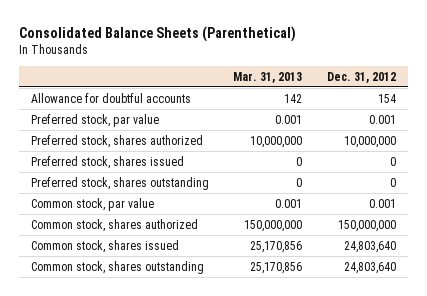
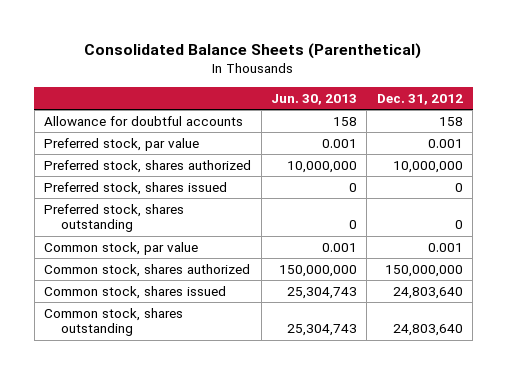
- | Mar. 31, 2013 | Dec. 31, 2012
+ | Jun. 30, 2013 | Dec. 31, 2012
- Allowance for doubtful accounts | 142 | 154
+ Allowance for doubtful accounts | 158 | 158

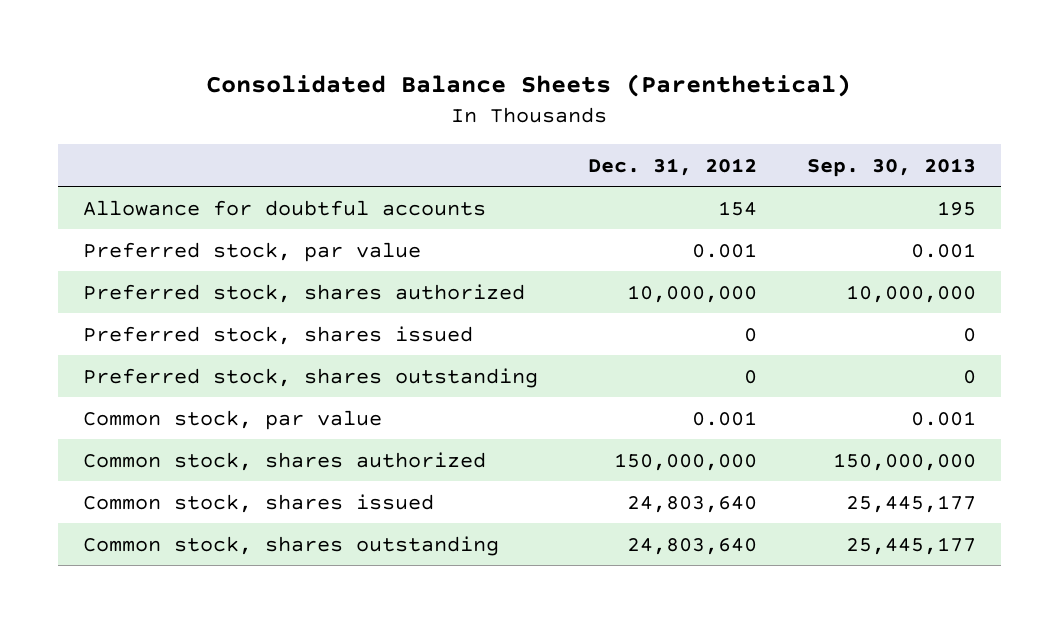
- | Jun. 30, 2013 | Dec. 31, 2012
+ | Dec. 31, 2012 | Sep. 30, 2013
- Allowance for doubtful accounts | 158 | 158
+ Allowance for doubtful accounts | 154 | 195

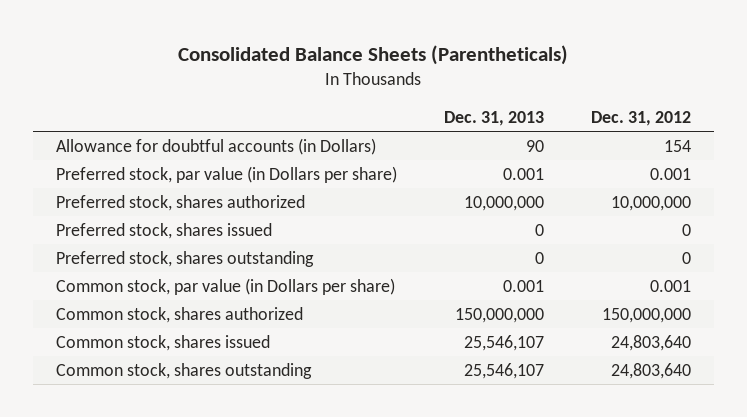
- Consolidated Balance Sheets (Parenthetical)
+ Consolidated Balance Sheets (Parentheticals)
- | Dec. 31, 2012 | Sep. 30, 2013
+ | Dec. 31, 2013 | Dec. 31, 2012
- Allowance for doubtful accounts | 154 | 195
- Preferred stock, par value | 0.001 | 0.001
+ Allowance for doubtful accounts (in Dollars) | 90 | 154
+ Preferred stock, par value (in Dollars per share) | 0.001 | 0.001
- Common stock, par value | 0.001 | 0.001
+ Common stock, par value (in Dollars per share) | 0.001 | 0.001

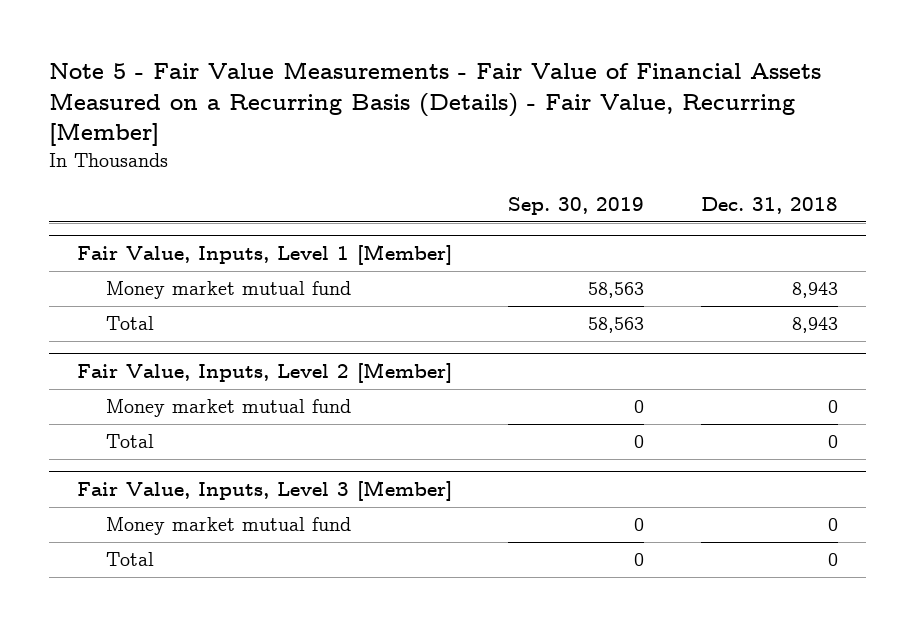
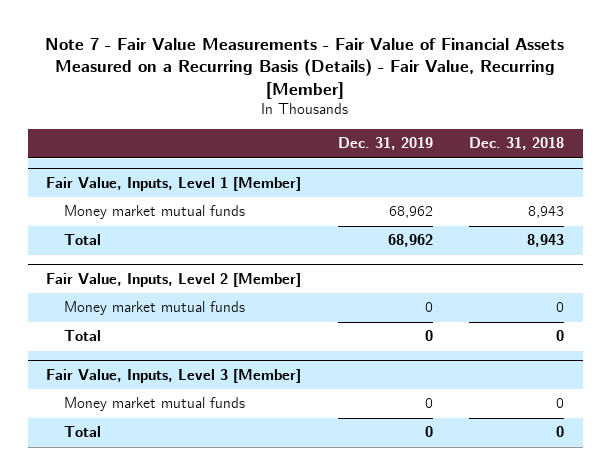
- Note 5 - Fair Value Measurements - Fair Value of Financial Assets Measured on a Recurring Basis (Details) - Fair Value, Recurring [Member]
+ Note 7 - Fair Value Measurements - Fair Value of Financial Assets Measured on a Recurring Basis (Details) - Fair Value, Recurring [Member]
- | Sep. 30, 2019 | Dec. 31, 2018
+ | Dec. 31, 2019 | Dec. 31, 2018
@ Fair Value, Inputs, Level 1 [Member]
- Money market mutual fund | 58,563 | 8,943
+ Money market mutual funds | 68,962 | 8,943
@ Fair Value, Inputs, Level 2 [Member]
- Money market mutual fund | 0 | 0
+ Money market mutual funds | 0 | 0
@ Fair Value, Inputs, Level 3 [Member]
- Money market mutual fund | 0 | 0
+ Money market mutual funds | 0 | 0

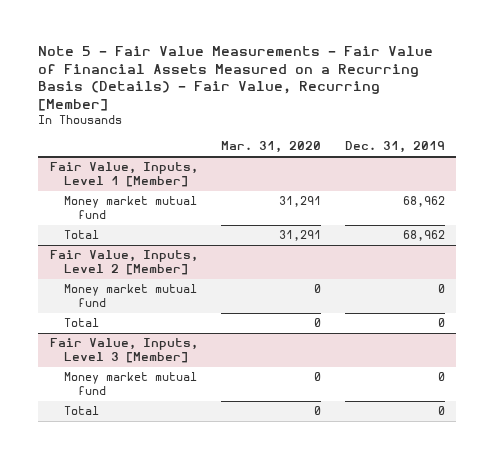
- Note 7 - Fair Value Measurements - Fair Value of Financial Assets Measured on a Recurring Basis (Details) - Fair Value, Recurring [Member]
+ Note 5 - Fair Value Measurements - Fair Value of Financial Assets Measured on a Recurring Basis (Details) - Fair Value, Recurring [Member]
- | Dec. 31, 2019 | Dec. 31, 2018
+ | Mar. 31, 2020 | Dec. 31, 2019
@ Fair Value, Inputs, Level 1 [Member]
- Money market mutual funds | 68,962 | 8,943
+ Money market mutual fund | 31,291 | 68,962
@ Fair Value, Inputs, Level 2 [Member]
- Money market mutual funds | 0 | 0
+ Money market mutual fund | 0 | 0
@ Fair Value, Inputs, Level 3 [Member]
- Money market mutual funds | 0 | 0
+ Money market mutual fund | 0 | 0

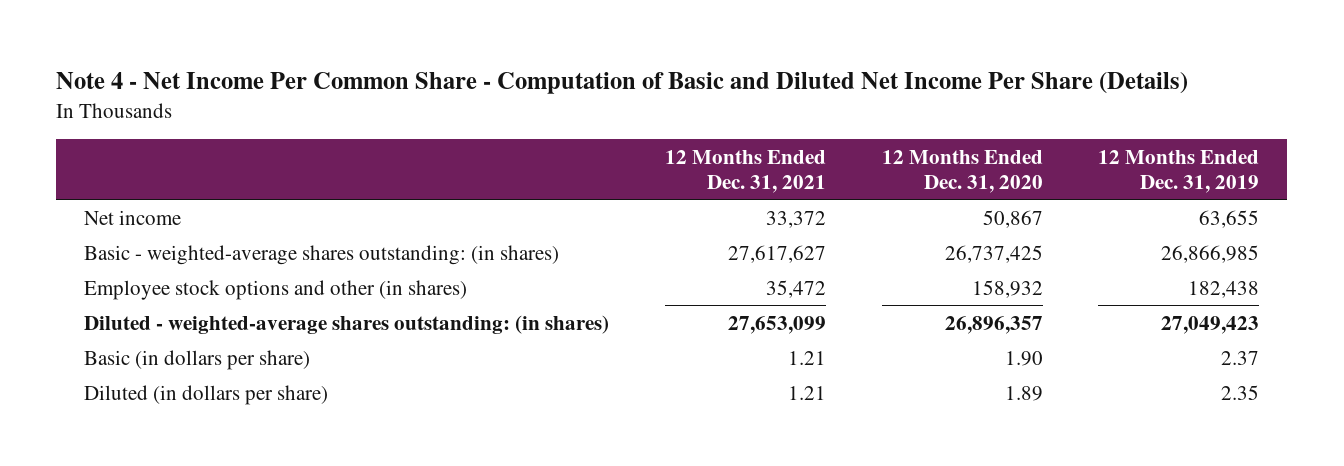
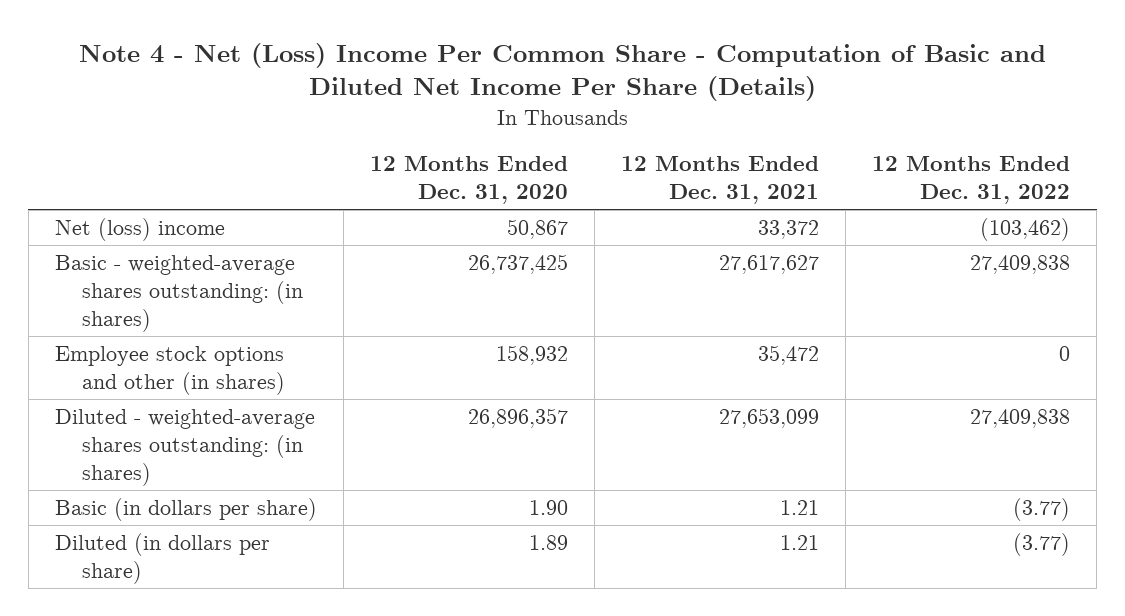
- Note 4 - Net Income Per Common Share - Computation of Basic and Diluted Net Income Per Share (Details)
+ Note 4 - Net (Loss) Income Per Common Share - Computation of Basic and Diluted Net Income Per Share (Details)
- | 12 Months Ended Dec. 31, 2021 | 12 Months Ended Dec. 31, 2020 | 12 Months Ended Dec. 31, 2019
+ | 12 Months Ended Dec. 31, 2020 | 12 Months Ended Dec. 31, 2021 | 12 Months Ended Dec. 31, 2022
- Net income | 33,372 | 50,867 | 63,655
+ Net (loss) income | 50,867 | 33,372 | (103,462)

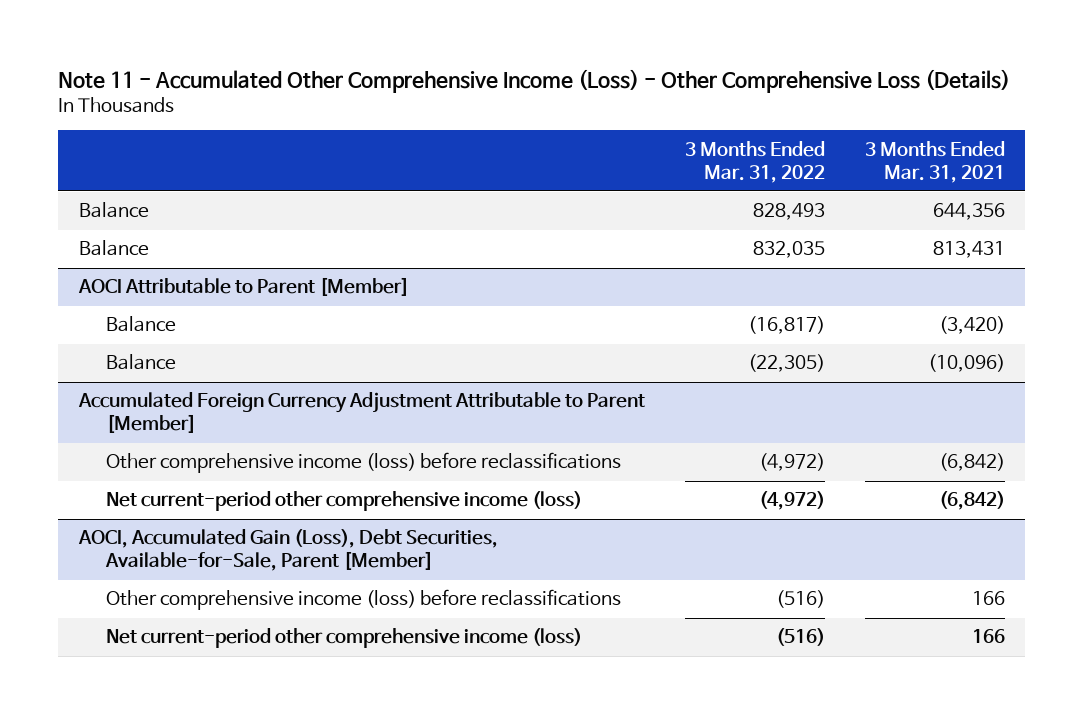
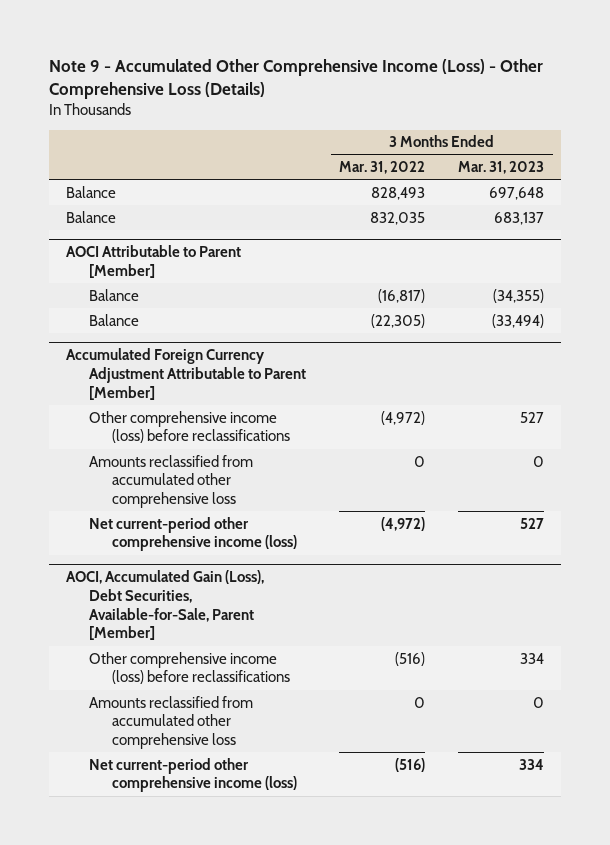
- Note 11 - Accumulated Other Comprehensive Income (Loss) - Other Comprehensive Loss (Details)
+ Note 9 - Accumulated Other Comprehensive Income (Loss) - Other Comprehensive Loss (Details)
- | 3 Months Ended Mar. 31, 2022 | 3 Months Ended Mar. 31, 2021
+ | 3 Months Ended Mar. 31, 2022 | 3 Months Ended Mar. 31, 2023
@ Accumulated Foreign Currency Adjustment Attributable to Parent [Member]
+ Amounts reclassified from accumulated other comprehensive loss | 0 | 0
@ AOCI, Accumulated Gain (Loss), Debt Securities, Available-for-Sale, Parent [Member]
+ Amounts reclassified from accumulated other comprehensive loss | 0 | 0

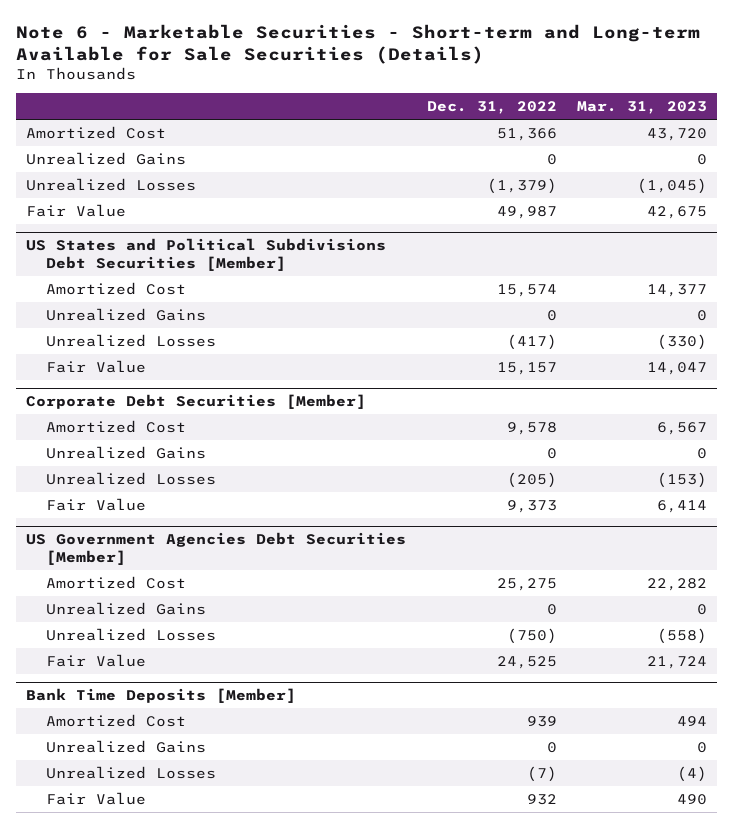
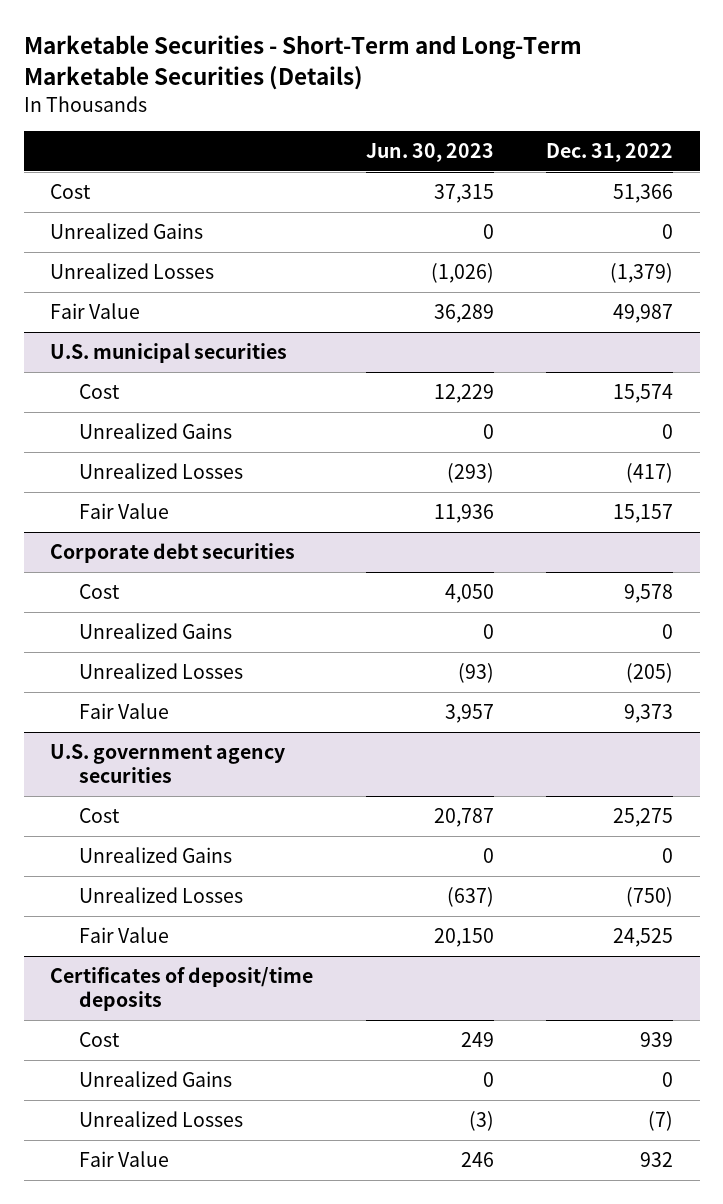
- Note 6 - Marketable Securities - Short-term and Long-term Available for Sale Securities (Details)
+ Marketable Securities - Short-Term and Long-Term Marketable Securities (Details)
- | Dec. 31, 2022 | Mar. 31, 2023
+ | Jun. 30, 2023 | Dec. 31, 2022
- Amortized Cost | 51,366 | 43,720
+ Cost | 37,315 | 51,366
- US States and Political Subdivisions Debt Securities [Member]
- Amortized Cost | 15,574 | 14,377
+ U.S. municipal securities
+ Cost | 12,229 | 15,574
- Corporate Debt Securities [Member]
- Amortized Cost | 9,578 | 6,567
+ Corporate debt securities
+ Cost | 4,050 | 9,578
- US Government Agencies Debt Securities [Member]
- Amortized Cost | 25,275 | 22,282
+ U.S. government agency securities
+ Cost | 20,787 | 25,275
- Bank Time Deposits [Member]
- Amortized Cost | 939 | 494
+ Certificates of deposit/time deposits
+ Cost | 249 | 939

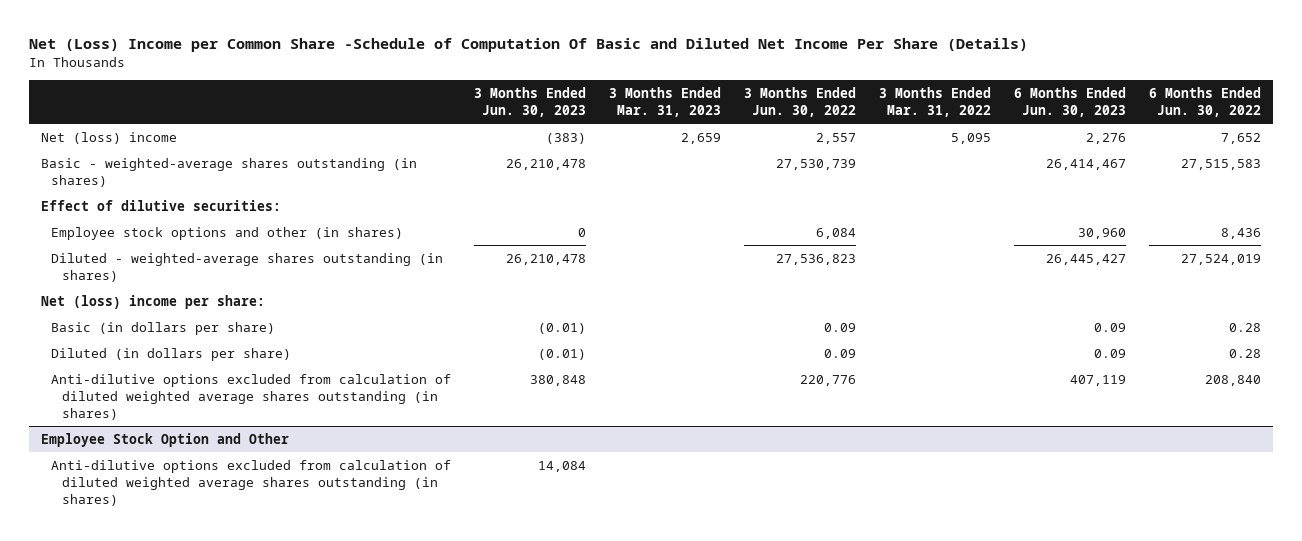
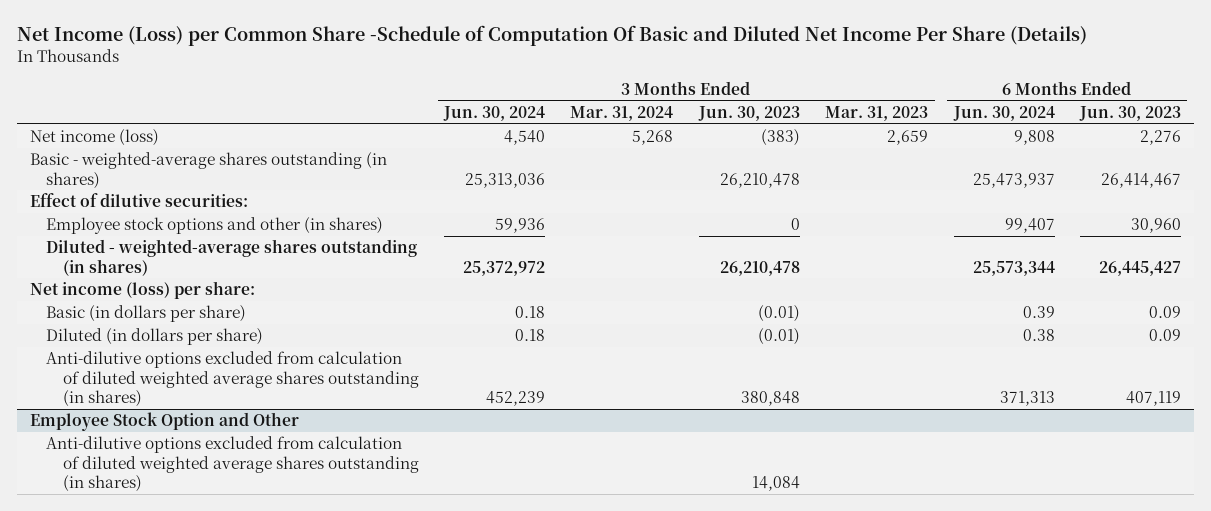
- Net (Loss) Income per Common Share -Schedule of Computation Of Basic and Diluted Net Income Per Share (Details)
+ Net Income (Loss) per Common Share -Schedule of Computation Of Basic and Diluted Net Income Per Share (Details)
- | 3 Months Ended Jun. 30, 2023 | 3 Months Ended Mar. 31, 2023 | 3 Months Ended Jun. 30, 2022 | 3 Months Ended Mar. 31, 2022 | 6 Months Ended Jun. 30, 2023 | 6 Months Ended Jun. 30, 2022
+ | 3 Months Ended Jun. 30, 2024 | 3 Months Ended Mar. 31, 2024 | 3 Months Ended Jun. 30, 2023 | 3 Months Ended Mar. 31, 2023 | 6 Months Ended Jun. 30, 2024 | 6 Months Ended Jun. 30, 2023
- Net (loss) income | (383) | 2,659 | 2,557 | 5,095 | 2,276 | 7,652
+ Net income (loss) | 4,540 | 5,268 | (383) | 2,659 | 9,808 | 2,276
- Net (loss) income per share:
+ Net income (loss) per share:

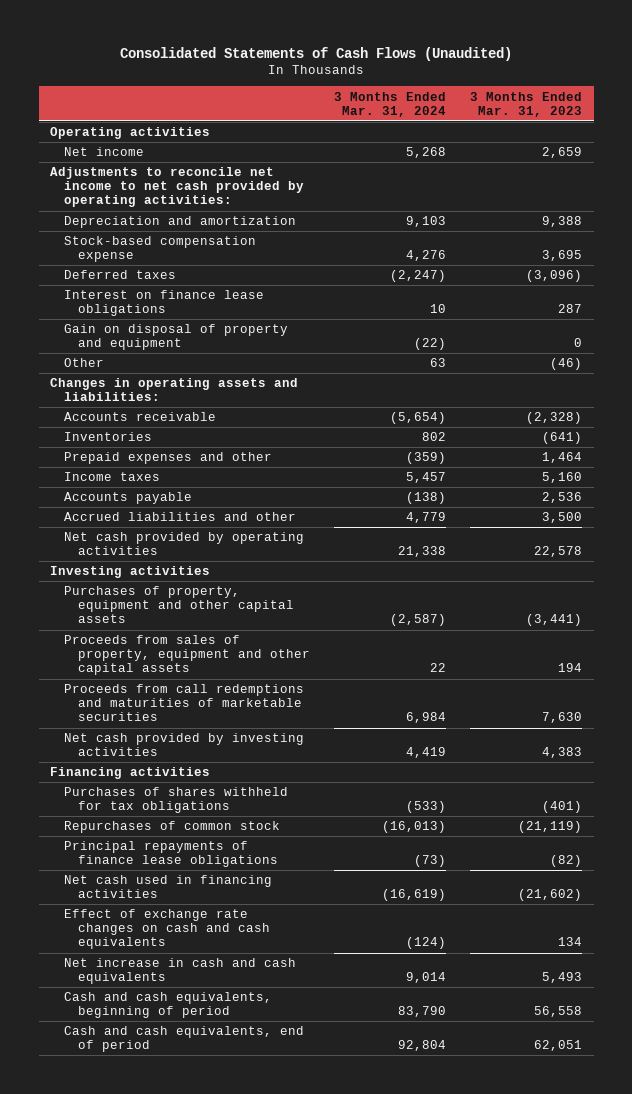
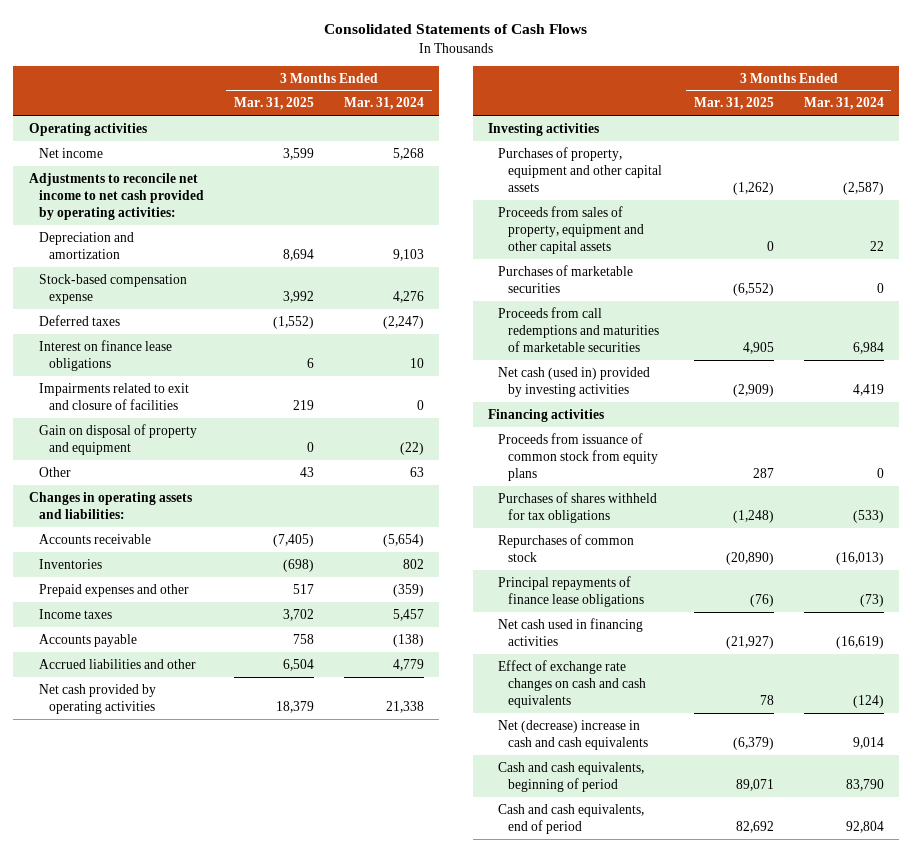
- Consolidated Statements of Cash Flows (Unaudited)
+ Consolidated Statements of Cash Flows
- | 3 Months Ended Mar. 31, 2024 | 3 Months Ended Mar. 31, 2023
+ | 3 Months Ended Mar. 31, 2025 | 3 Months Ended Mar. 31, 2024
+ Impairments related to exit and closure of facilities | 219 | 0
+ Purchases of marketable securities | (6,552) | 0
- Net cash provided by investing activities | 4,419 | 4,383
+ Net cash (used in) provided by investing activities | (2,909) | 4,419
+ Proceeds from issuance of common stock from equity plans | 287 | 0
- Net increase in cash and cash equivalents | 9,014 | 5,493
+ Net (decrease) increase in cash and cash equivalents | (6,379) | 9,014

